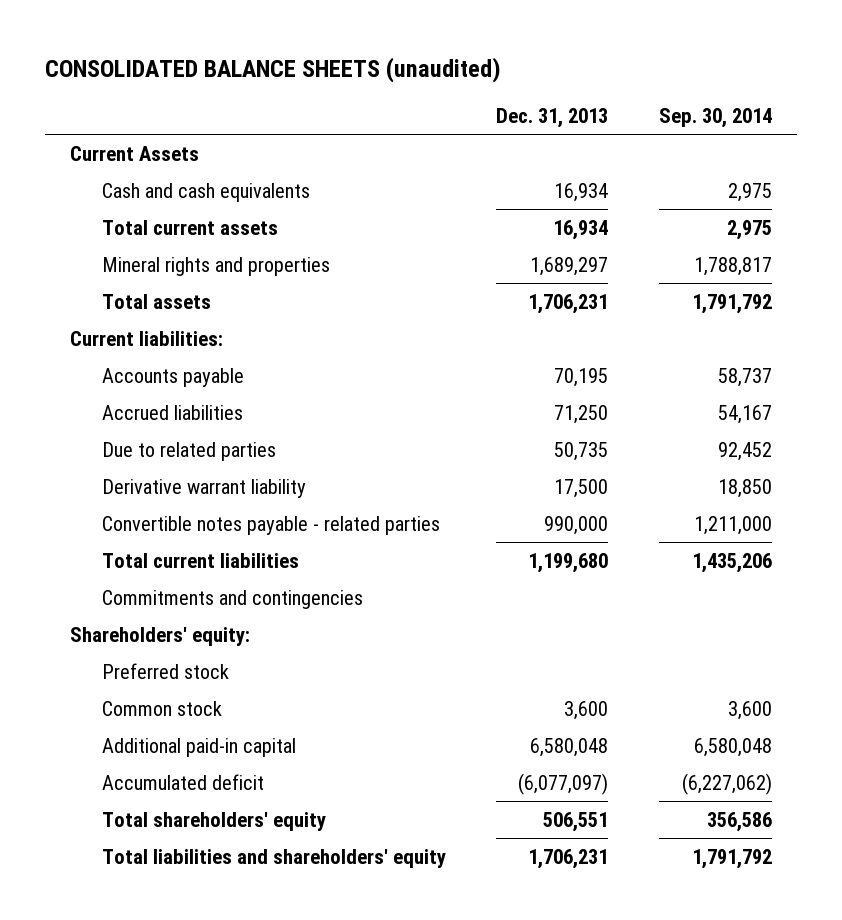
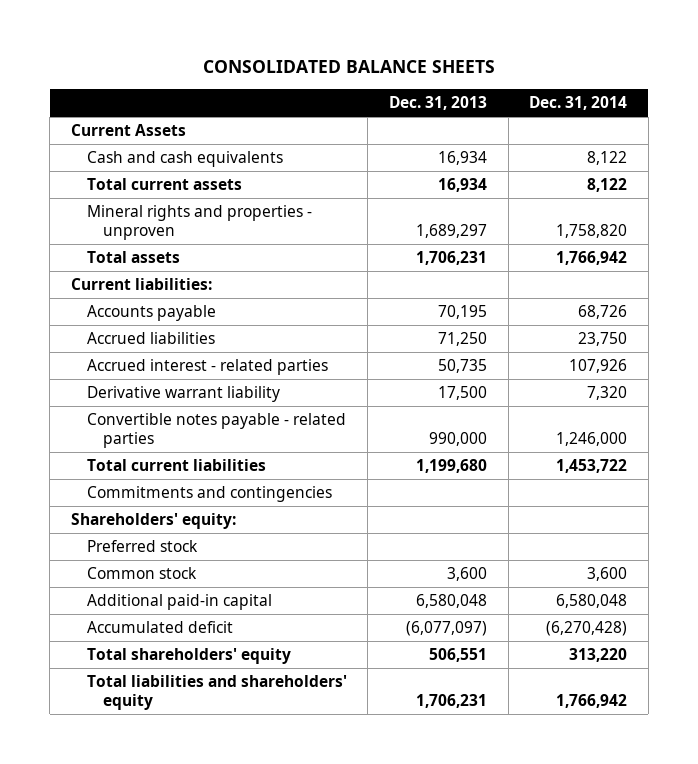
- CONSOLIDATED BALANCE SHEETS (unaudited)
+ CONSOLIDATED BALANCE SHEETS
- | Dec. 31, 2013 | Sep. 30, 2014
+ | Dec. 31, 2013 | Dec. 31, 2014
- Mineral rights and properties | 1,689,297 | 1,788,817
+ Mineral rights and properties - unproven | 1,689,297 | 1,758,820
- Due to related parties | 50,735 | 92,452
+ Accrued interest - related parties | 50,735 | 107,926

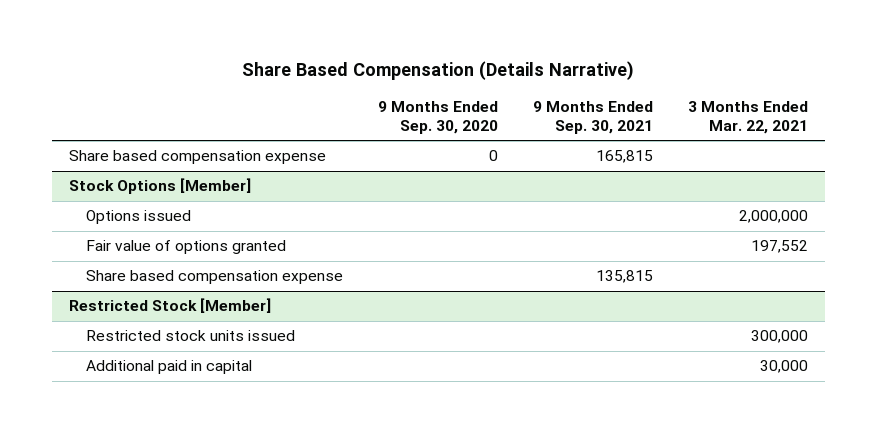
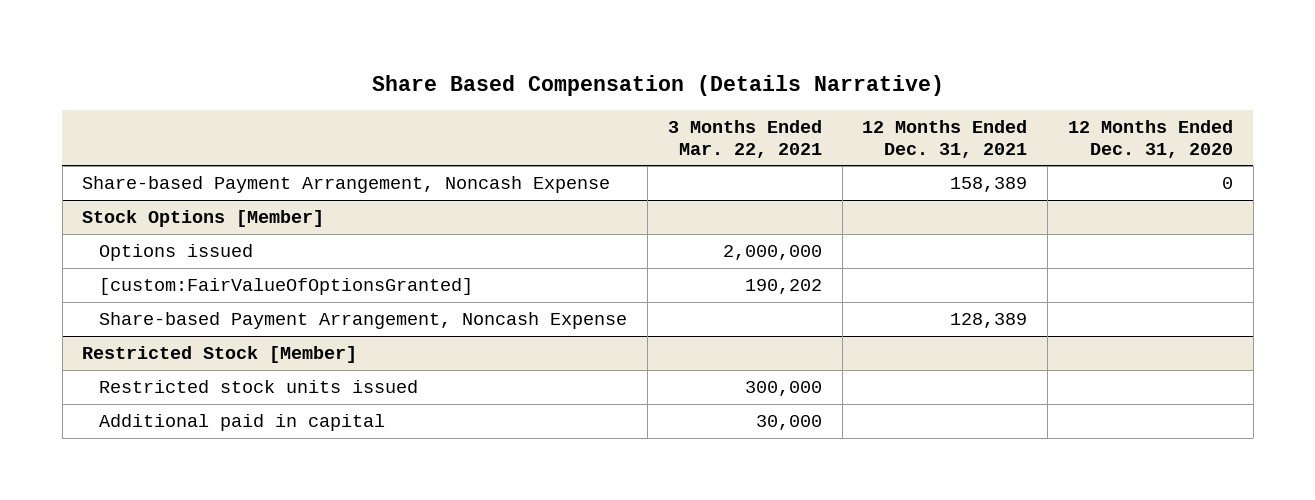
- | 9 Months Ended Sep. 30, 2020 | 9 Months Ended Sep. 30, 2021 | 3 Months Ended Mar. 22, 2021
+ | 3 Months Ended Mar. 22, 2021 | 12 Months Ended Dec. 31, 2021 | 12 Months Ended Dec. 31, 2020
- Share based compensation expense | 0 | 165,815 |
+ Share-based Payment Arrangement, Noncash Expense | | 158,389 | 0
@ Stock Options [Member]
- Fair value of options granted | | | 197,552
- Share based compensation expense | | 135,815 |
+ [custom:FairValueOfOptionsGranted] | 190,202 | |
+ Share-based Payment Arrangement, Noncash Expense | | 128,389 |

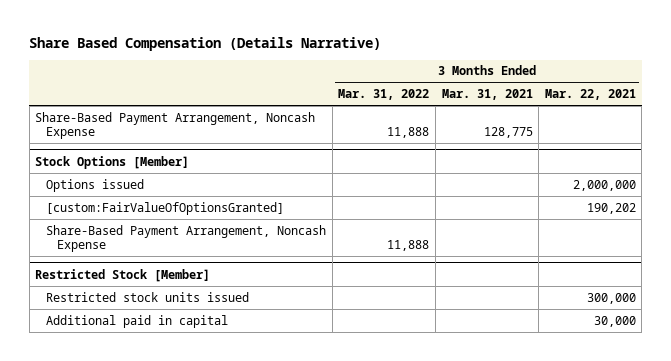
- | 3 Months Ended Mar. 22, 2021 | 12 Months Ended Dec. 31, 2021 | 12 Months Ended Dec. 31, 2020
+ | 3 Months Ended Mar. 31, 2022 | 3 Months Ended Mar. 31, 2021 | 3 Months Ended Mar. 22, 2021
- Share-based Payment Arrangement, Noncash Expense | | 158,389 | 0
+ Share-Based Payment Arrangement, Noncash Expense | 11,888 | 128,775 |
@ Stock Options [Member]
- Share-based Payment Arrangement, Noncash Expense | | 128,389 |
+ Share-Based Payment Arrangement, Noncash Expense | 11,888 | |

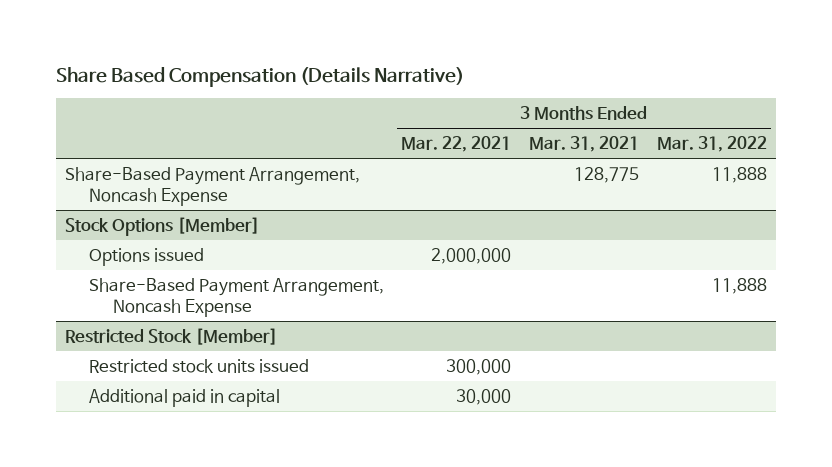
- | 3 Months Ended Mar. 31, 2022 | 3 Months Ended Mar. 31, 2021 | 3 Months Ended Mar. 22, 2021
+ | 3 Months Ended Mar. 22, 2021 | 3 Months Ended Mar. 31, 2021 | 3 Months Ended Mar. 31, 2022
@ Stock Options [Member]
- [custom:FairValueOfOptionsGranted] | | | 190,202

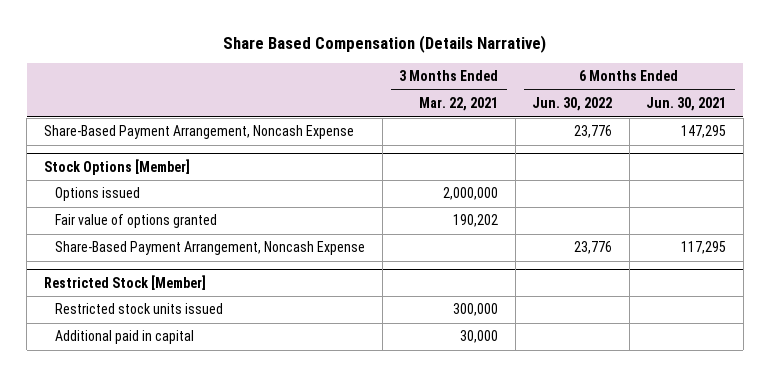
- | 3 Months Ended Mar. 22, 2021 | 3 Months Ended Mar. 31, 2021 | 3 Months Ended Mar. 31, 2022
+ | 3 Months Ended Mar. 22, 2021 | 6 Months Ended Jun. 30, 2022 | 6 Months Ended Jun. 30, 2021
@ Stock Options [Member]
+ Fair value of options granted | 190,202 | |

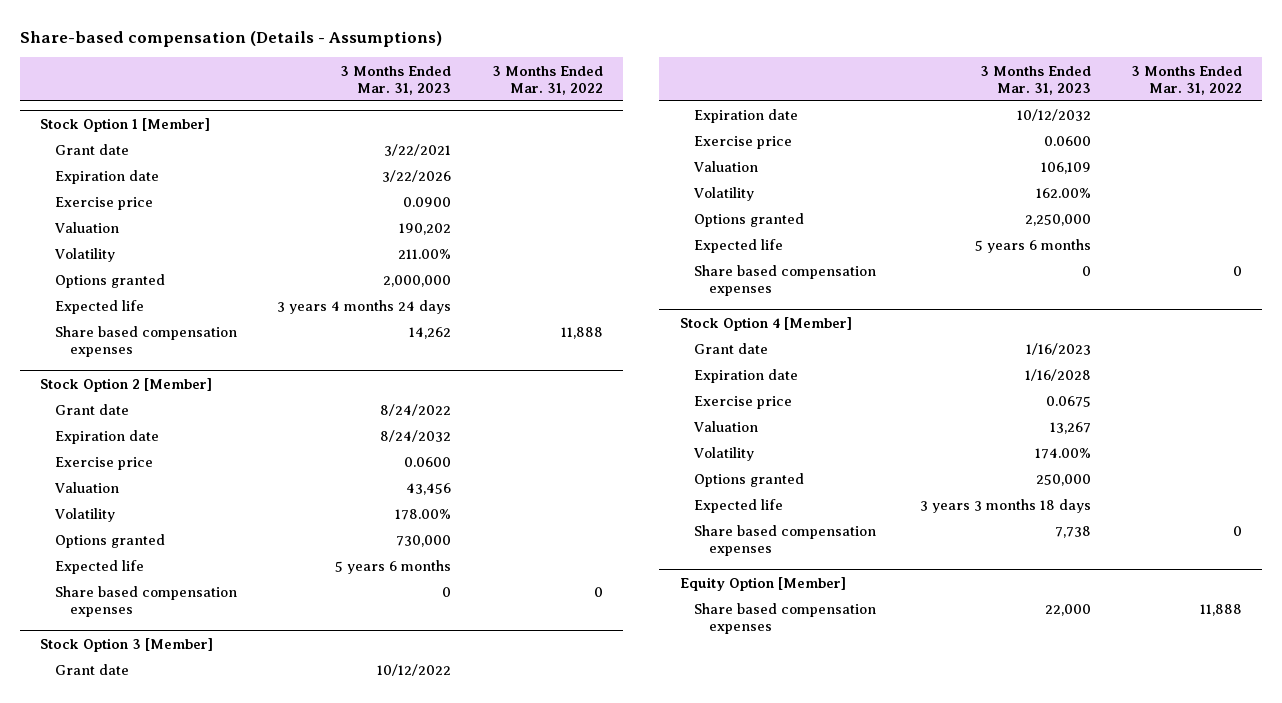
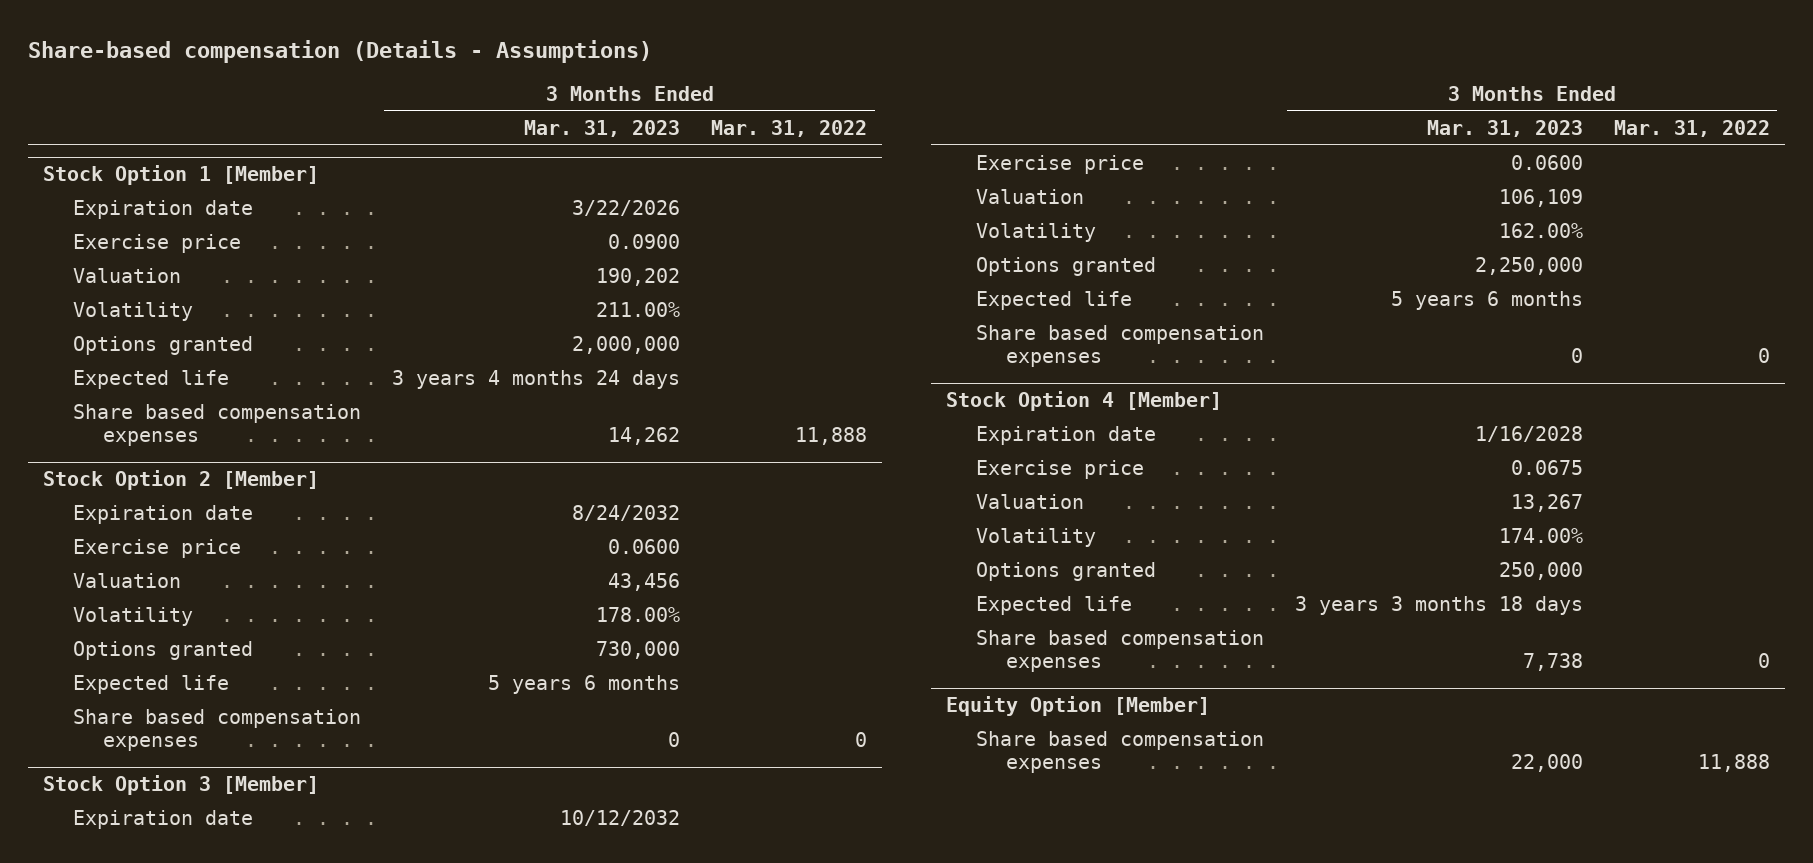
@ Stock Option 1 [Member]
- Grant date | 3/22/2021 |
@ Stock Option 2 [Member]
- Grant date | 8/24/2022 |
@ Stock Option 3 [Member]
- Grant date | 10/12/2022 |
@ Stock Option 4 [Member]
- Grant date | 1/16/2023 |

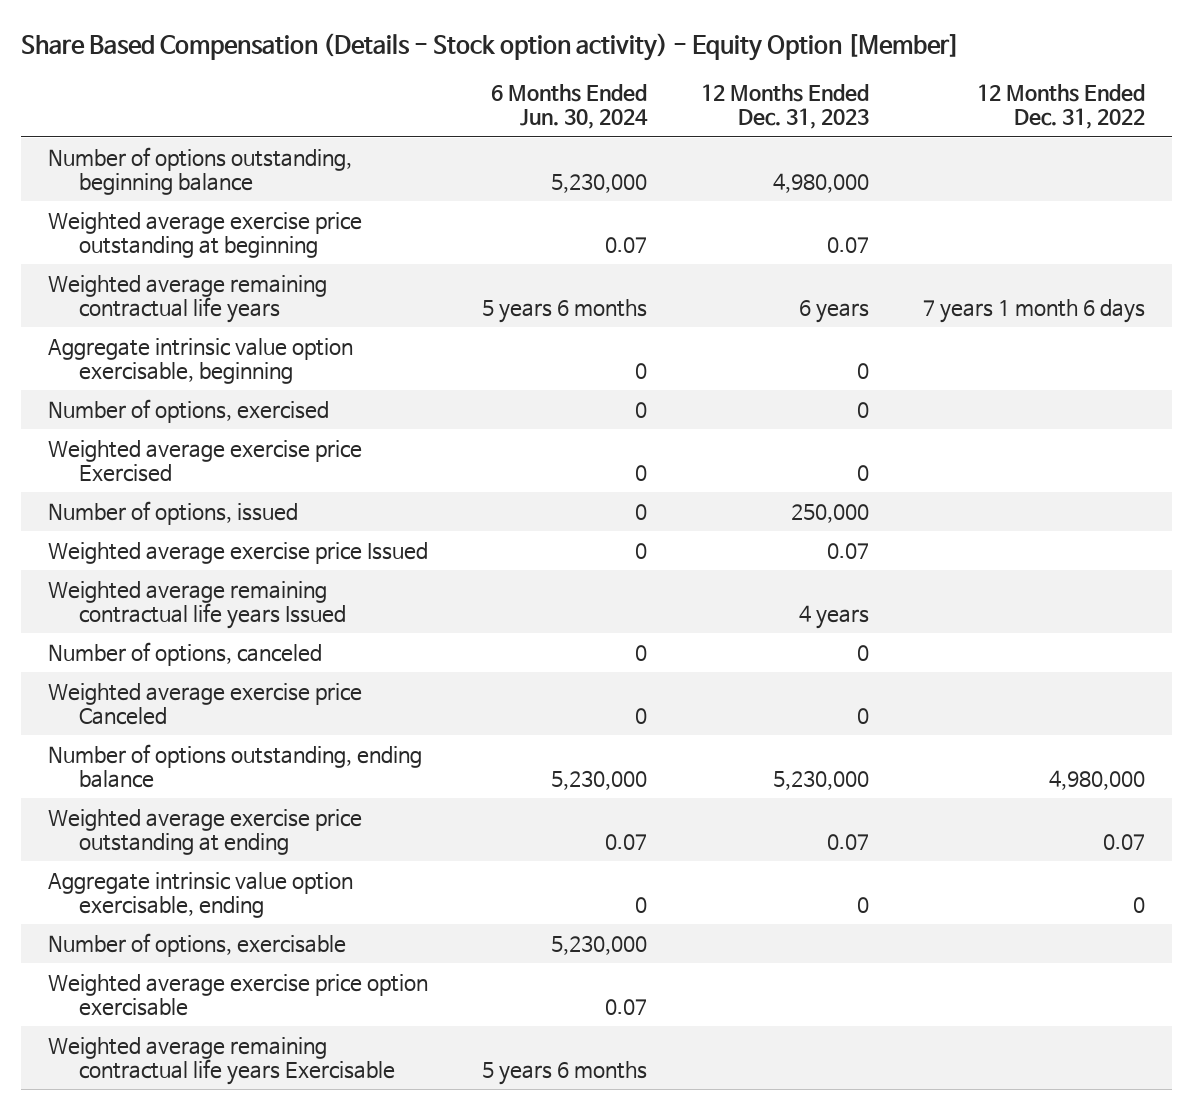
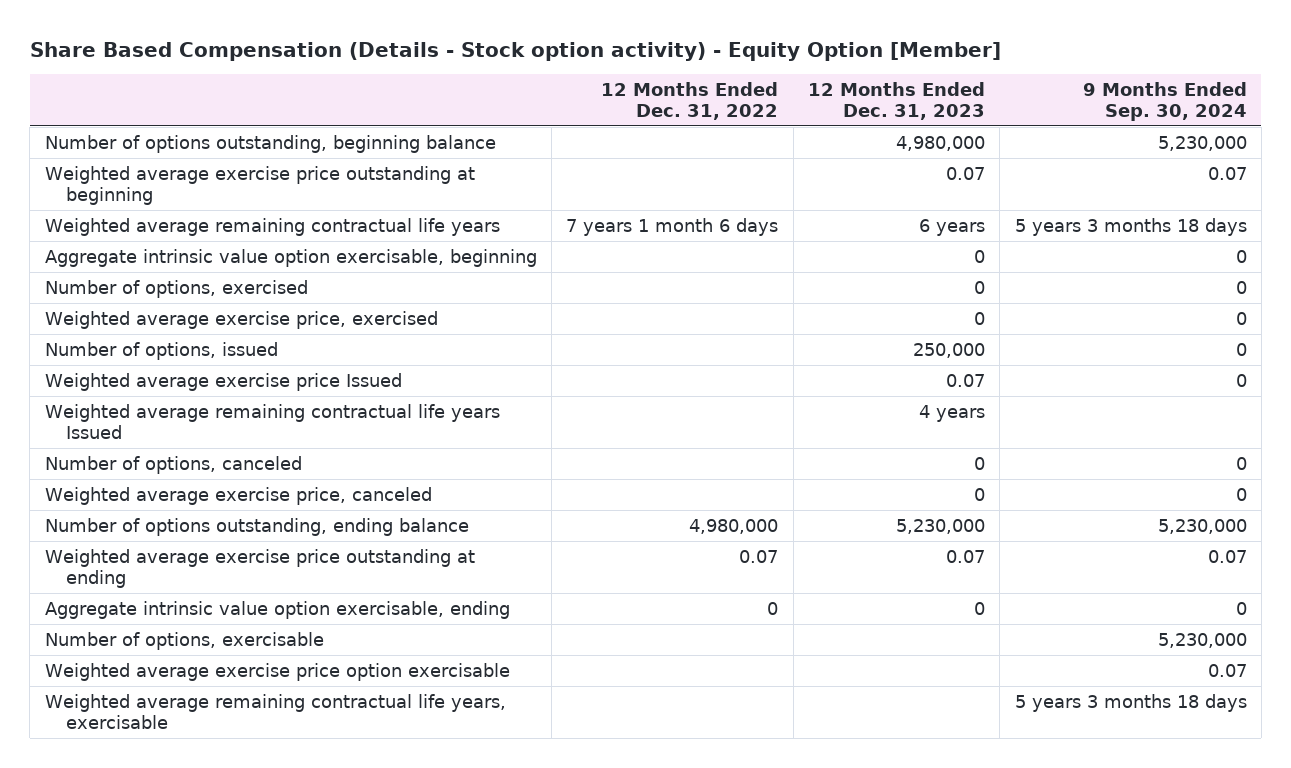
- | 6 Months Ended Jun. 30, 2024 | 12 Months Ended Dec. 31, 2023 | 12 Months Ended Dec. 31, 2022
+ | 12 Months Ended Dec. 31, 2022 | 12 Months Ended Dec. 31, 2023 | 9 Months Ended Sep. 30, 2024
- Weighted average exercise price Exercised | 0 | 0 |
+ Weighted average exercise price, exercised | | 0 | 0
- Weighted average exercise price Canceled | 0 | 0 |
+ Weighted average exercise price, canceled | | 0 | 0
- Weighted average remaining contractual life years Exercisable | 5 years 6 months | |
+ Weighted average remaining contractual life years, exercisable | | | 5 years 3 months 18 days

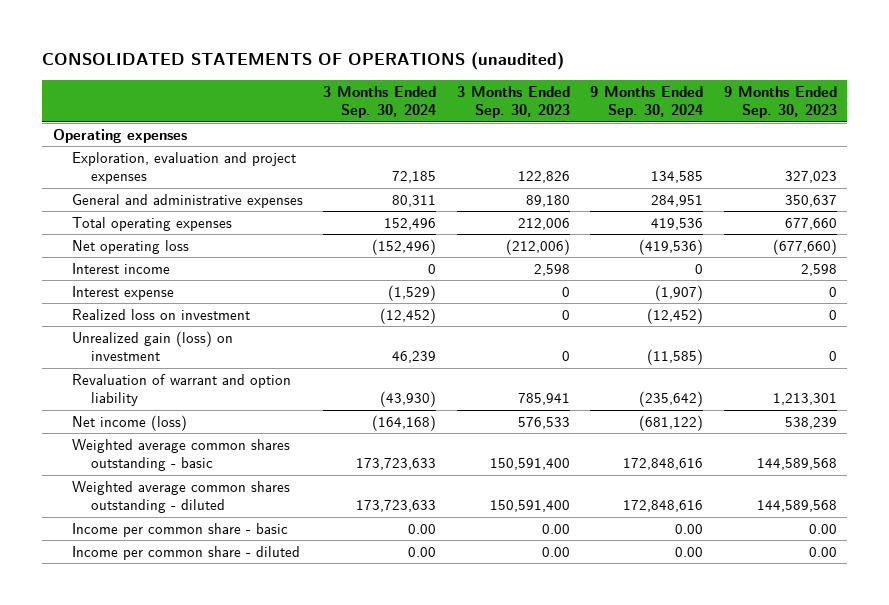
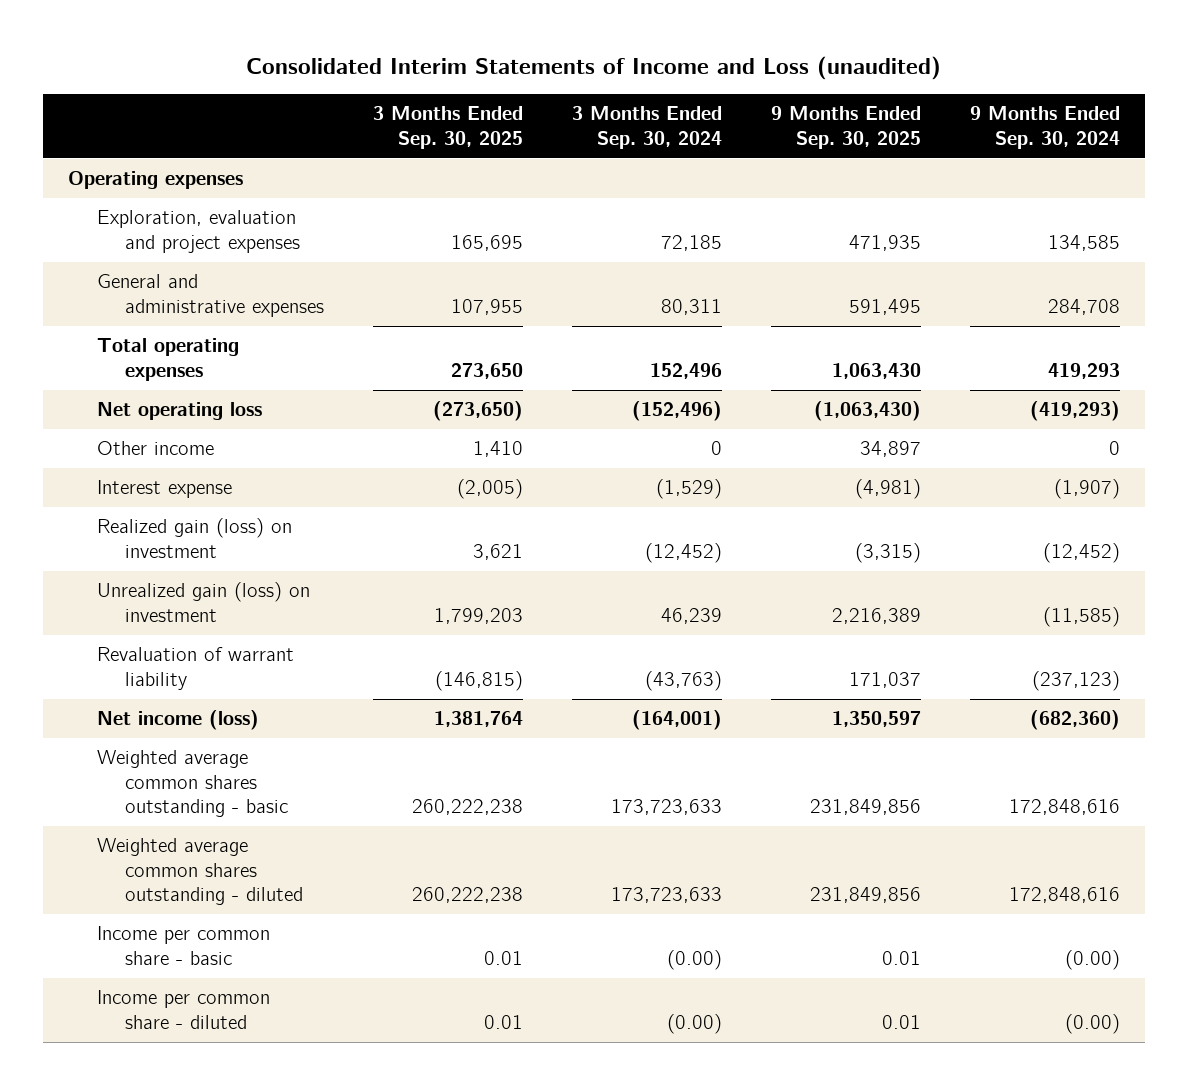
- CONSOLIDATED STATEMENTS OF OPERATIONS (unaudited)
+ Consolidated Interim Statements of Income and Loss (unaudited)
- | 3 Months Ended Sep. 30, 2024 | 3 Months Ended Sep. 30, 2023 | 9 Months Ended Sep. 30, 2024 | 9 Months Ended Sep. 30, 2023
+ | 3 Months Ended Sep. 30, 2025 | 3 Months Ended Sep. 30, 2024 | 9 Months Ended Sep. 30, 2025 | 9 Months Ended Sep. 30, 2024
- General and administrative expenses | 80,311 | 89,180 | 284,951 | 350,637
- Total operating expenses | 152,496 | 212,006 | 419,536 | 677,660
- Net operating loss | (152,496) | (212,006) | (419,536) | (677,660)
- Interest income | 0 | 2,598 | 0 | 2,598
+ General and administrative expenses | 107,955 | 80,311 | 591,495 | 284,708
+ Total operating expenses | 273,650 | 152,496 | 1,063,430 | 419,293
+ Net operating loss | (273,650) | (152,496) | (1,063,430) | (419,293)
+ Other income | 1,410 | 0 | 34,897 | 0
- Realized loss on investment | (12,452) | 0 | (12,452) | 0
+ Realized gain (loss) on investment | 3,621 | (12,452) | (3,315) | (12,452)
- Revaluation of warrant and option liability | (43,930) | 785,941 | (235,642) | 1,213,301
- Net income (loss) | (164,168) | 576,533 | (681,122) | 538,239
+ Revaluation of warrant liability | (146,815) | (43,763) | 171,037 | (237,123)
+ Net income (loss) | 1,381,764 | (164,001) | 1,350,597 | (682,360)
- Income per common share - basic | 0.00 | 0.00 | 0.00 | 0.00
- Income per common share - diluted | 0.00 | 0.00 | 0.00 | 0.00
+ Income per common share - basic | 0.01 | (0.00) | 0.01 | (0.00)
+ Income per common share - diluted | 0.01 | (0.00) | 0.01 | (0.00)

